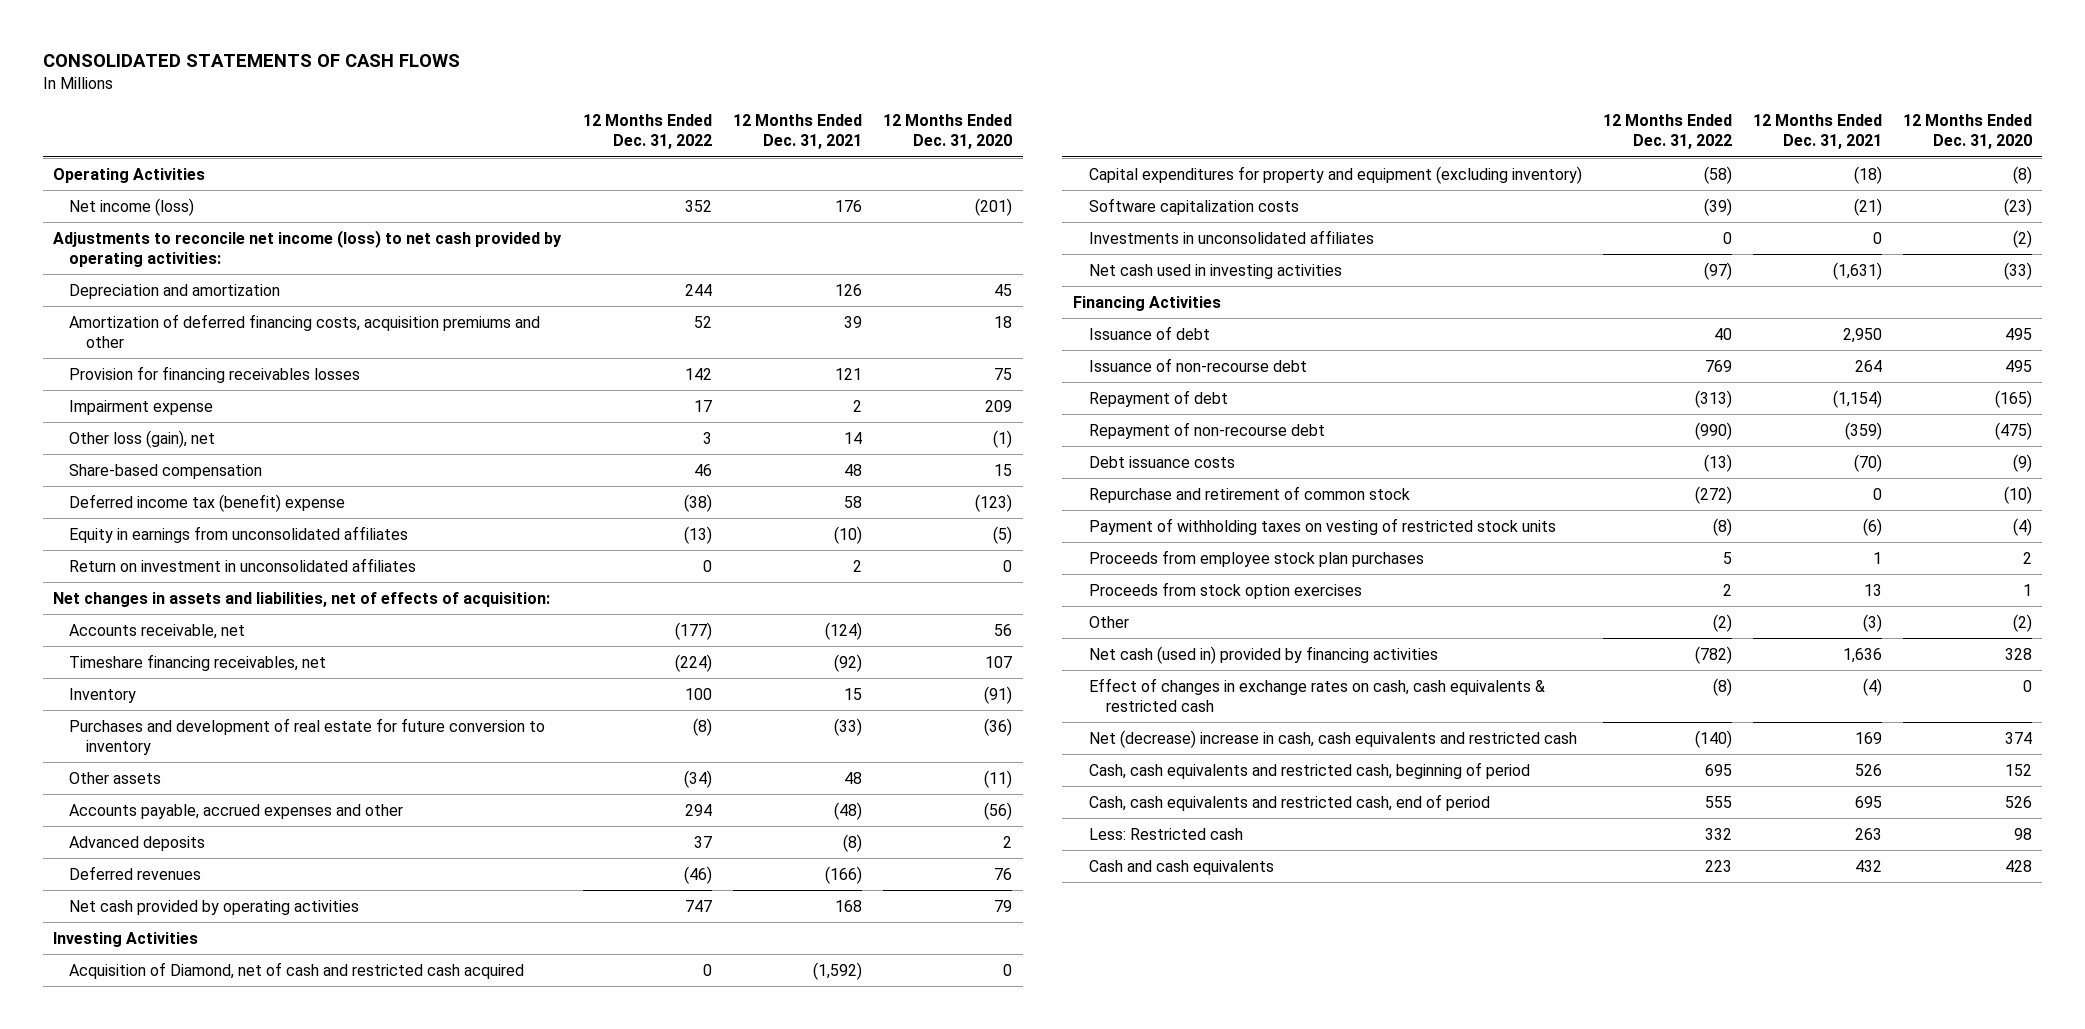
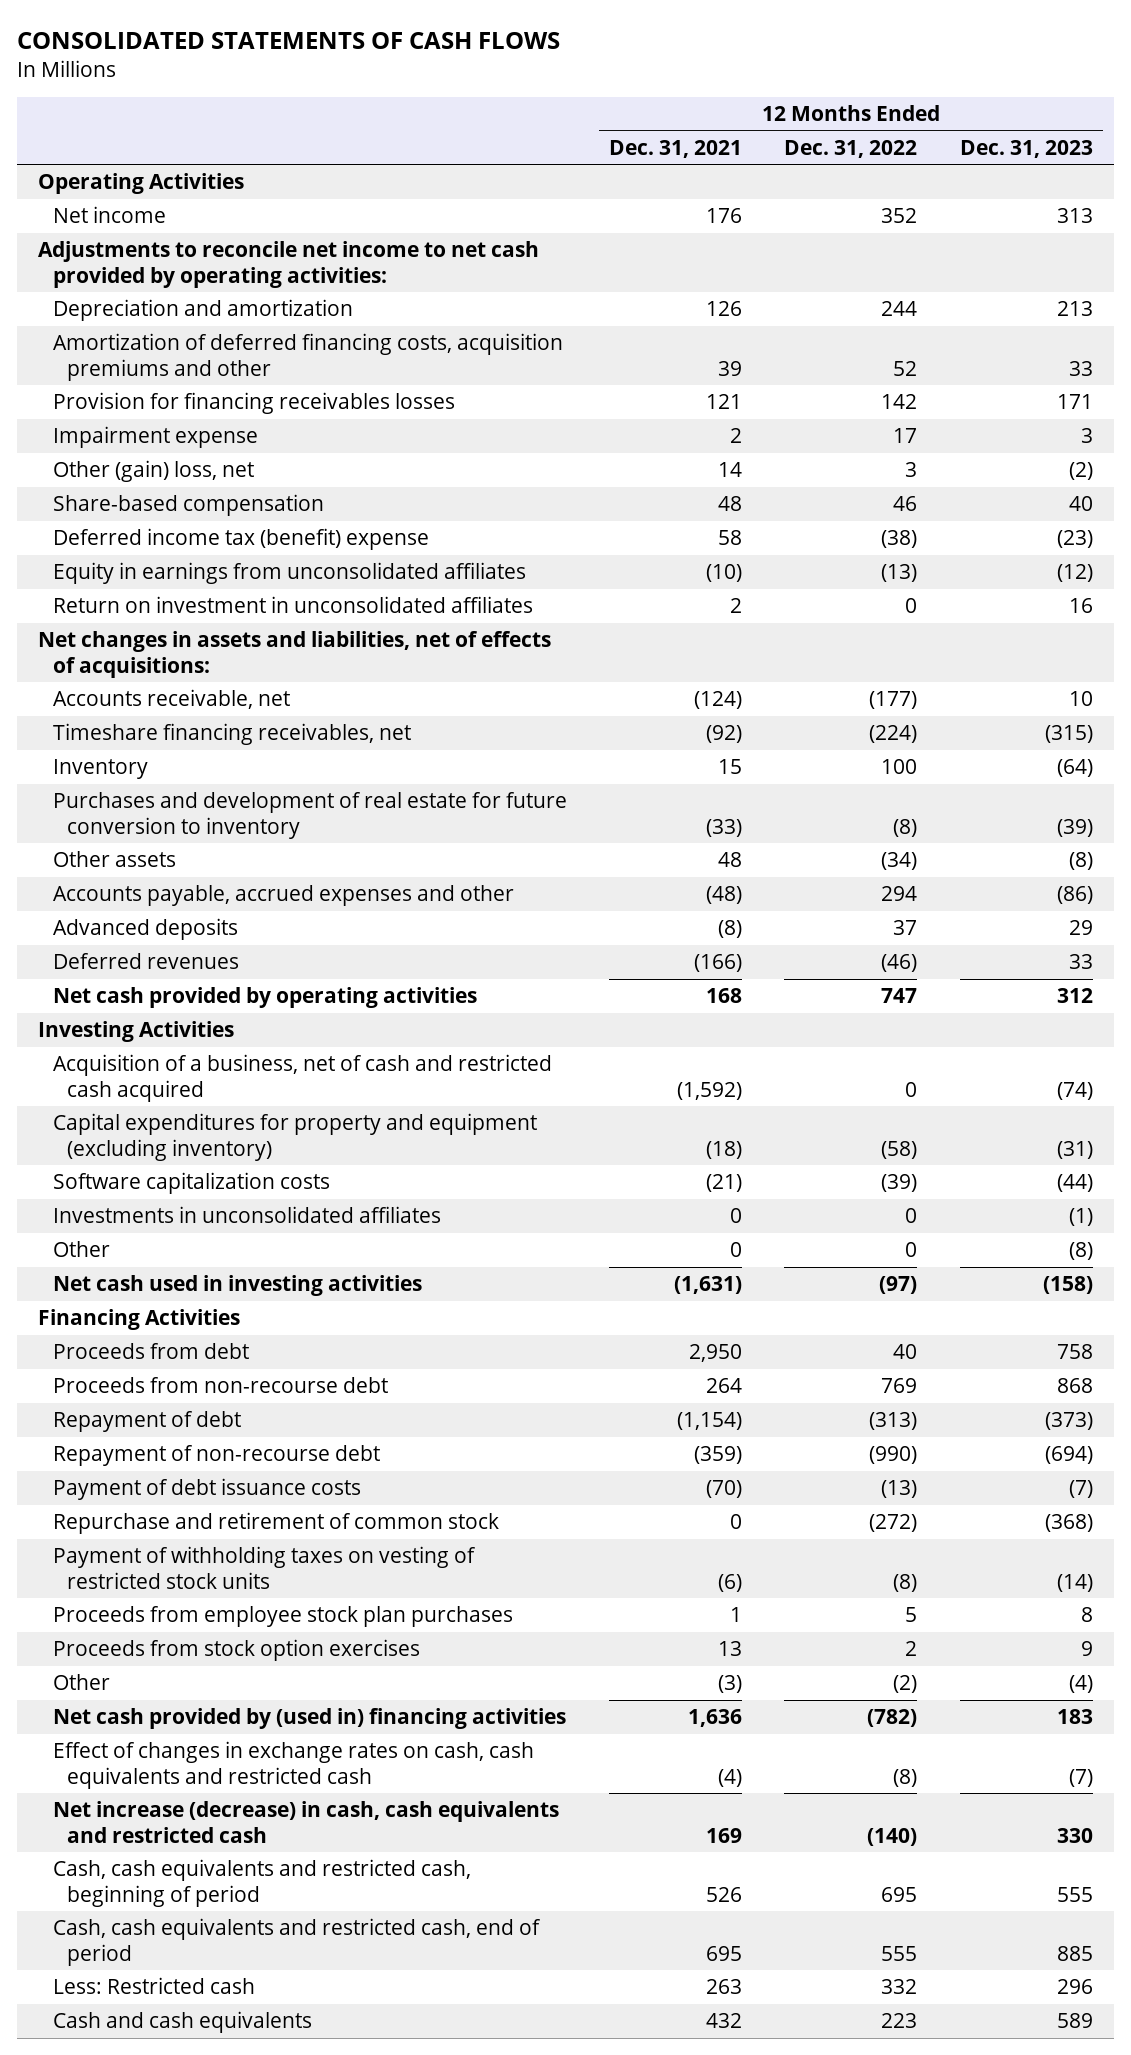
- | 12 Months Ended Dec. 31, 2022 | 12 Months Ended Dec. 31, 2021 | 12 Months Ended Dec. 31, 2020
+ | 12 Months Ended Dec. 31, 2021 | 12 Months Ended Dec. 31, 2022 | 12 Months Ended Dec. 31, 2023
- Net income (loss) | 352 | 176 | (201)
- Adjustments to reconcile net income (loss) to net cash provided by operating activities:
+ Net income | 176 | 352 | 313
+ Adjustments to reconcile net income to net cash provided by operating activities:
- Other loss (gain), net | 3 | 14 | (1)
+ Other (gain) loss, net | 14 | 3 | (2)
- Net changes in assets and liabilities, net of effects of acquisition:
+ Net changes in assets and liabilities, net of effects of acquisitions:
- Acquisition of Diamond, net of cash and restricted cash acquired | 0 | (1,592) | 0
+ Acquisition of a business, net of cash and restricted cash acquired | (1,592) | 0 | (74)
+ Other | 0 | 0 | (8)
- Issuance of debt | 40 | 2,950 | 495
- Issuance of non-recourse debt | 769 | 264 | 495
+ Proceeds from debt | 2,950 | 40 | 758
+ Proceeds from non-recourse debt | 264 | 769 | 868
- Debt issuance costs | (13) | (70) | (9)
+ Payment of debt issuance costs | (70) | (13) | (7)
- Net cash (used in) provided by financing activities | (782) | 1,636 | 328
- Effect of changes in exchange rates on cash, cash equivalents & restricted cash | (8) | (4) | 0
- Net (decrease) increase in cash, cash equivalents and restricted cash | (140) | 169 | 374
+ Net cash provided by (used in) financing activities | 1,636 | (782) | 183
+ Effect of changes in exchange rates on cash, cash equivalents and restricted cash | (4) | (8) | (7)
+ Net increase (decrease) in cash, cash equivalents and restricted cash | 169 | (140) | 330

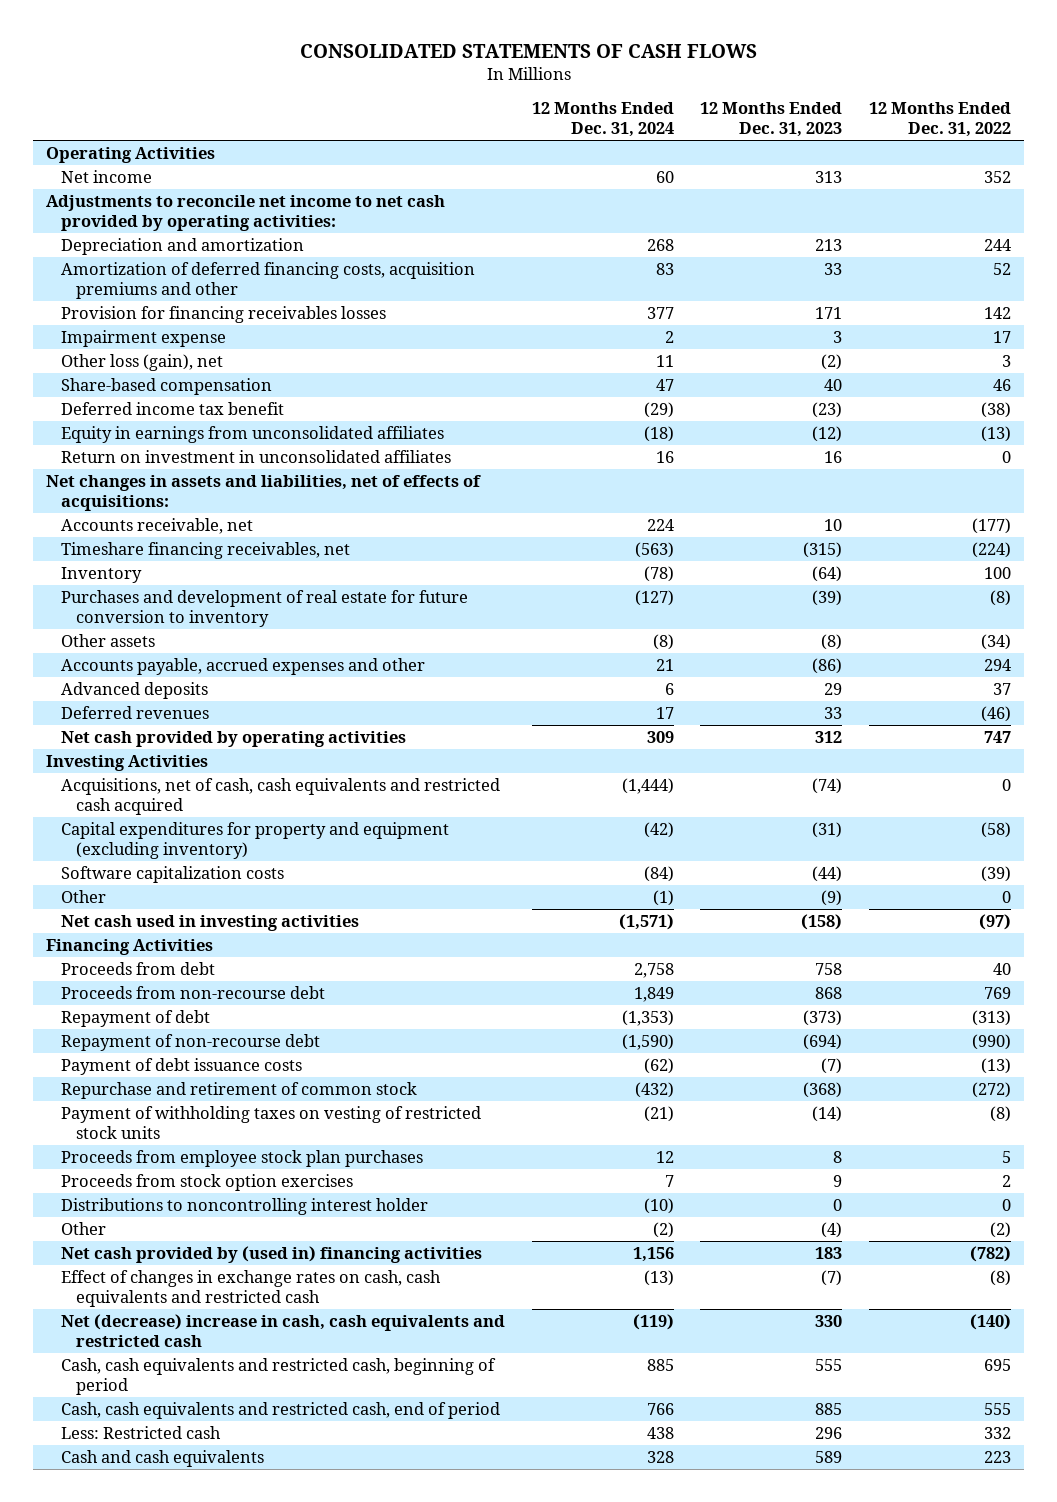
- | 12 Months Ended Dec. 31, 2021 | 12 Months Ended Dec. 31, 2022 | 12 Months Ended Dec. 31, 2023
+ | 12 Months Ended Dec. 31, 2024 | 12 Months Ended Dec. 31, 2023 | 12 Months Ended Dec. 31, 2022
- Other (gain) loss, net | 14 | 3 | (2)
+ Other loss (gain), net | 11 | (2) | 3
- Deferred income tax (benefit) expense | 58 | (38) | (23)
+ Deferred income tax benefit | (29) | (23) | (38)
- Acquisition of a business, net of cash and restricted cash acquired | (1,592) | 0 | (74)
+ Acquisitions, net of cash, cash equivalents and restricted cash acquired | (1,444) | (74) | 0
- Investments in unconsolidated affiliates | 0 | 0 | (1)
- Other | 0 | 0 | (8)
+ Other | (1) | (9) | 0
+ Distributions to noncontrolling interest holder | (10) | 0 | 0
- Net increase (decrease) in cash, cash equivalents and restricted cash | 169 | (140) | 330
+ Net (decrease) increase in cash, cash equivalents and restricted cash | (119) | 330 | (140)

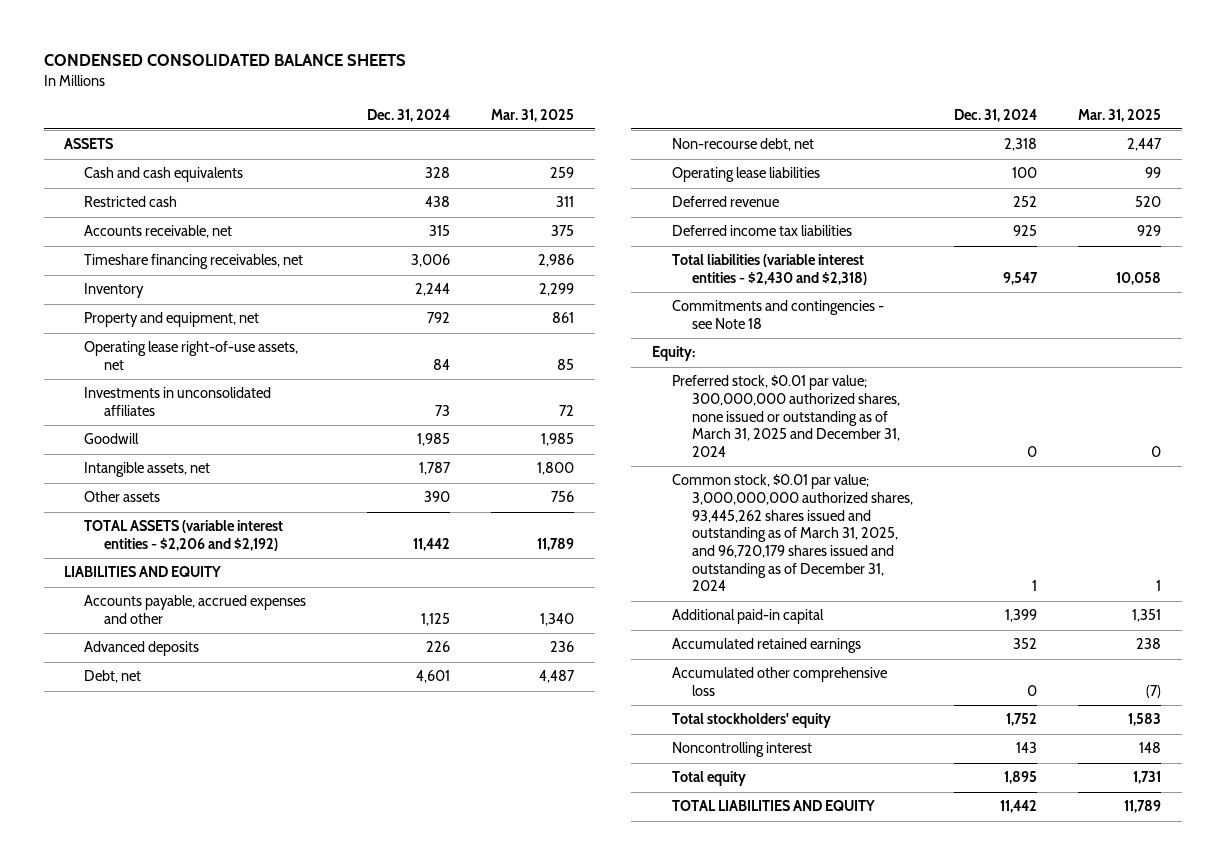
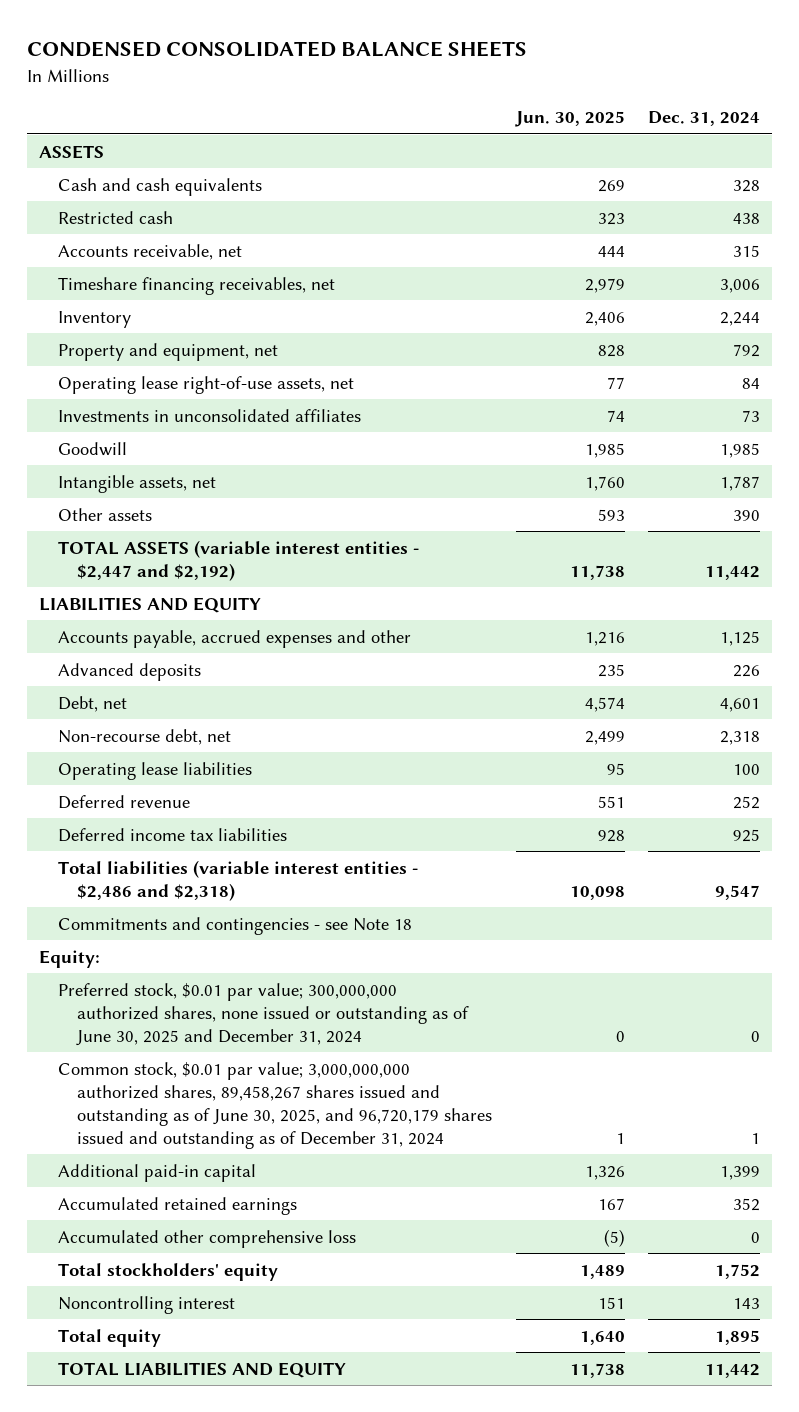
- | Dec. 31, 2024 | Mar. 31, 2025
+ | Jun. 30, 2025 | Dec. 31, 2024
- TOTAL ASSETS (variable interest entities - $2,206 and $2,192) | 11,442 | 11,789
+ TOTAL ASSETS (variable interest entities - $2,447 and $2,192) | 11,738 | 11,442
- Total liabilities (variable interest entities - $2,430 and $2,318) | 9,547 | 10,058
+ Total liabilities (variable interest entities - $2,486 and $2,318) | 10,098 | 9,547
- Preferred stock, $0.01 par value; 300,000,000 authorized shares, none issued or outstanding as of March 31, 2025 and December 31, 2024 | 0 | 0
- Common stock, $0.01 par value; 3,000,000,000 authorized shares, 93,445,262 shares issued and outstanding as of March 31, 2025, and 96,720,179 shares issued and outstanding as of December 31, 2024 | 1 | 1
+ Preferred stock, $0.01 par value; 300,000,000 authorized shares, none issued or outstanding as of June 30, 2025 and December 31, 2024 | 0 | 0
+ Common stock, $0.01 par value; 3,000,000,000 authorized shares, 89,458,267 shares issued and outstanding as of June 30, 2025, and 96,720,179 shares issued and outstanding as of December 31, 2024 | 1 | 1

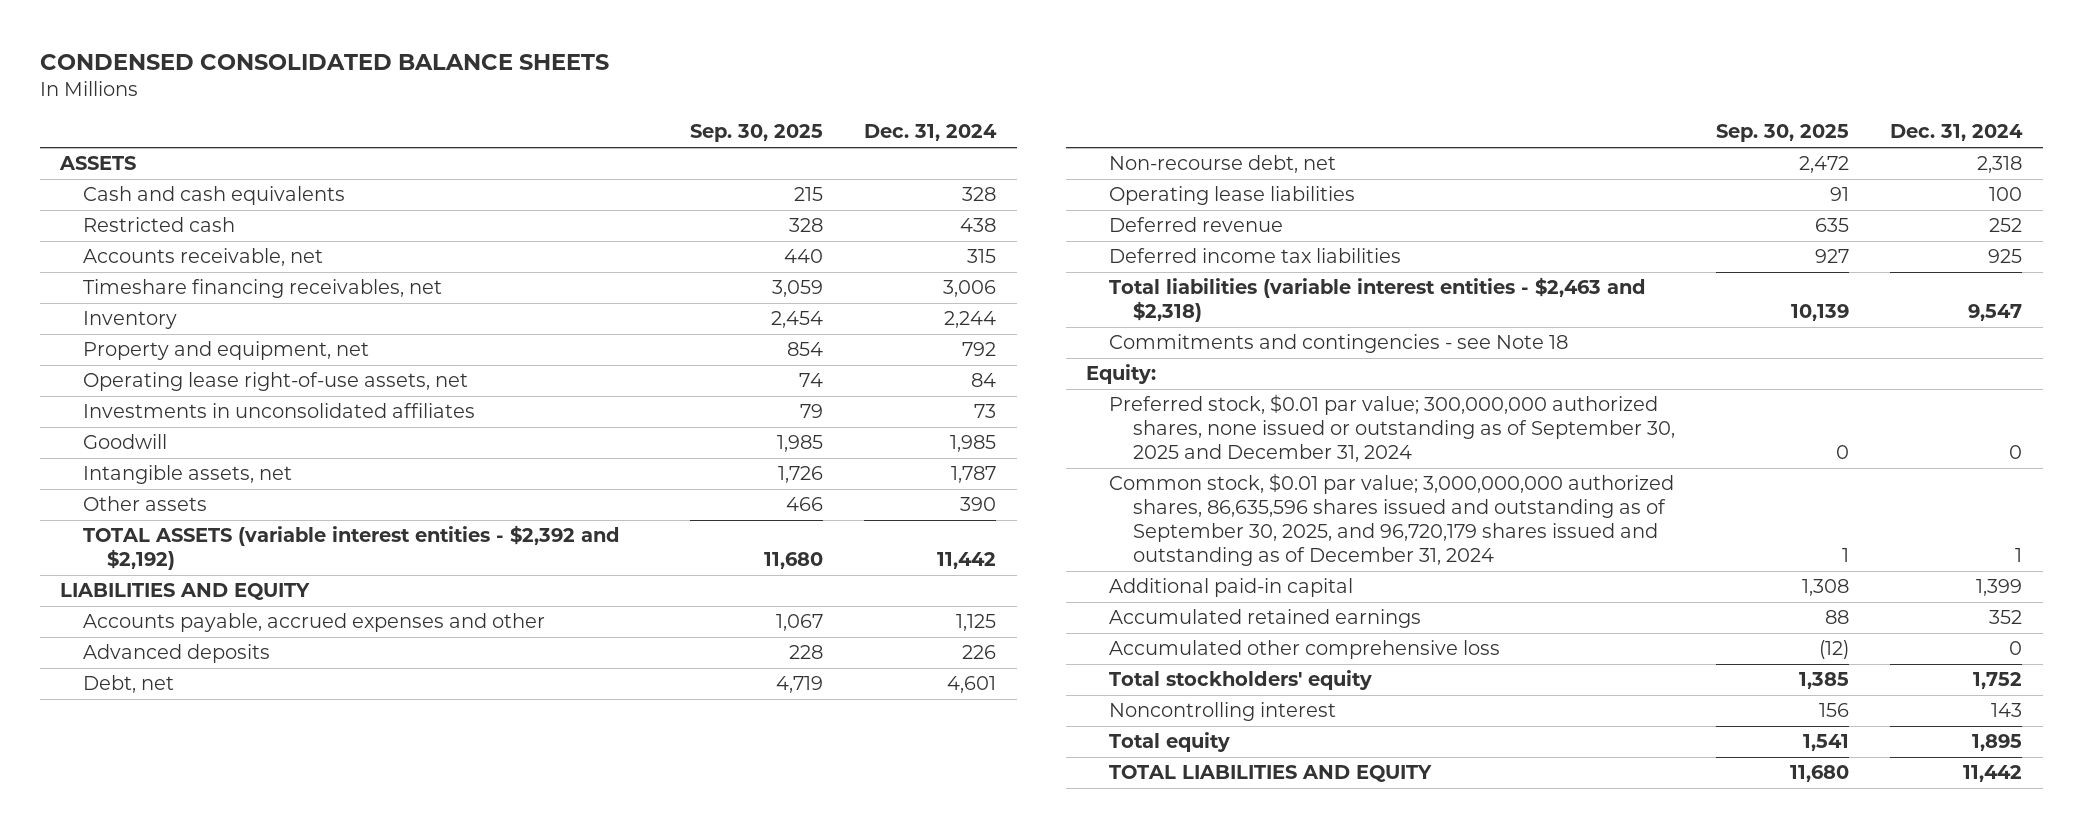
- | Jun. 30, 2025 | Dec. 31, 2024
+ | Sep. 30, 2025 | Dec. 31, 2024
- TOTAL ASSETS (variable interest entities - $2,447 and $2,192) | 11,738 | 11,442
+ TOTAL ASSETS (variable interest entities - $2,392 and $2,192) | 11,680 | 11,442
- Total liabilities (variable interest entities - $2,486 and $2,318) | 10,098 | 9,547
+ Total liabilities (variable interest entities - $2,463 and $2,318) | 10,139 | 9,547
- Preferred stock, $0.01 par value; 300,000,000 authorized shares, none issued or outstanding as of June 30, 2025 and December 31, 2024 | 0 | 0
- Common stock, $0.01 par value; 3,000,000,000 authorized shares, 89,458,267 shares issued and outstanding as of June 30, 2025, and 96,720,179 shares issued and outstanding as of December 31, 2024 | 1 | 1
+ Preferred stock, $0.01 par value; 300,000,000 authorized shares, none issued or outstanding as of September 30, 2025 and December 31, 2024 | 0 | 0
+ Common stock, $0.01 par value; 3,000,000,000 authorized shares, 86,635,596 shares issued and outstanding as of September 30, 2025, and 96,720,179 shares issued and outstanding as of December 31, 2024 | 1 | 1

